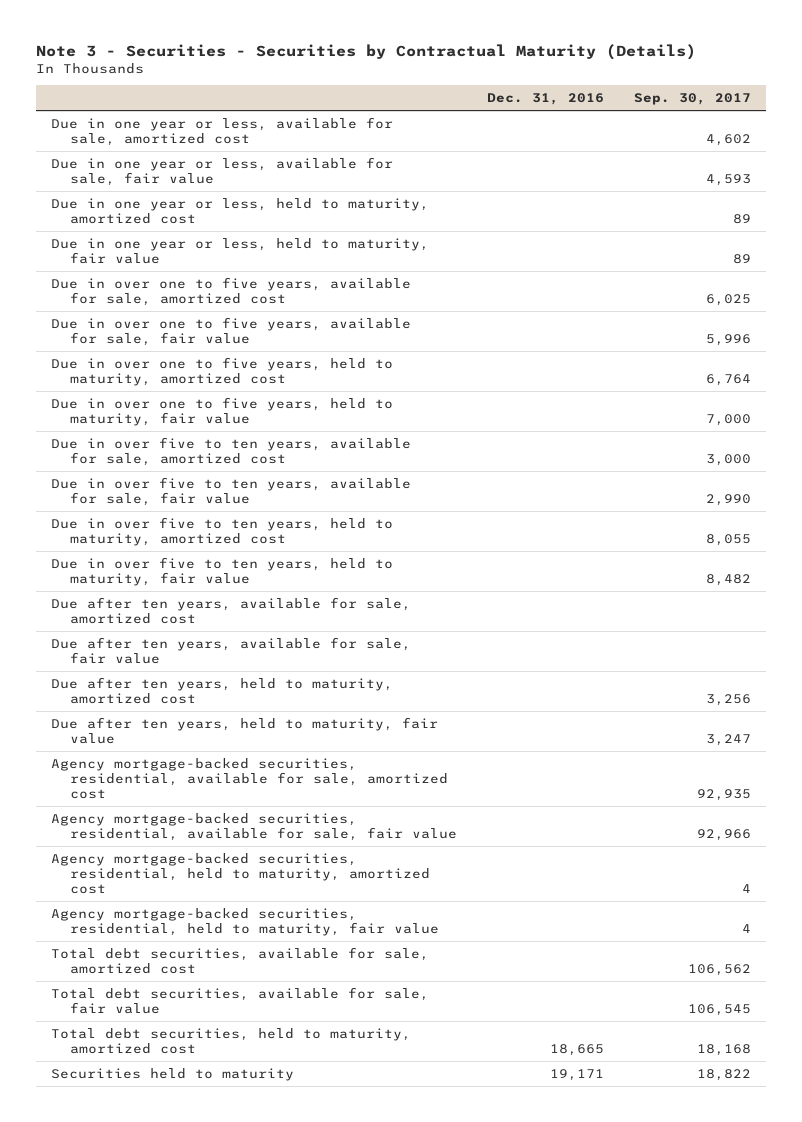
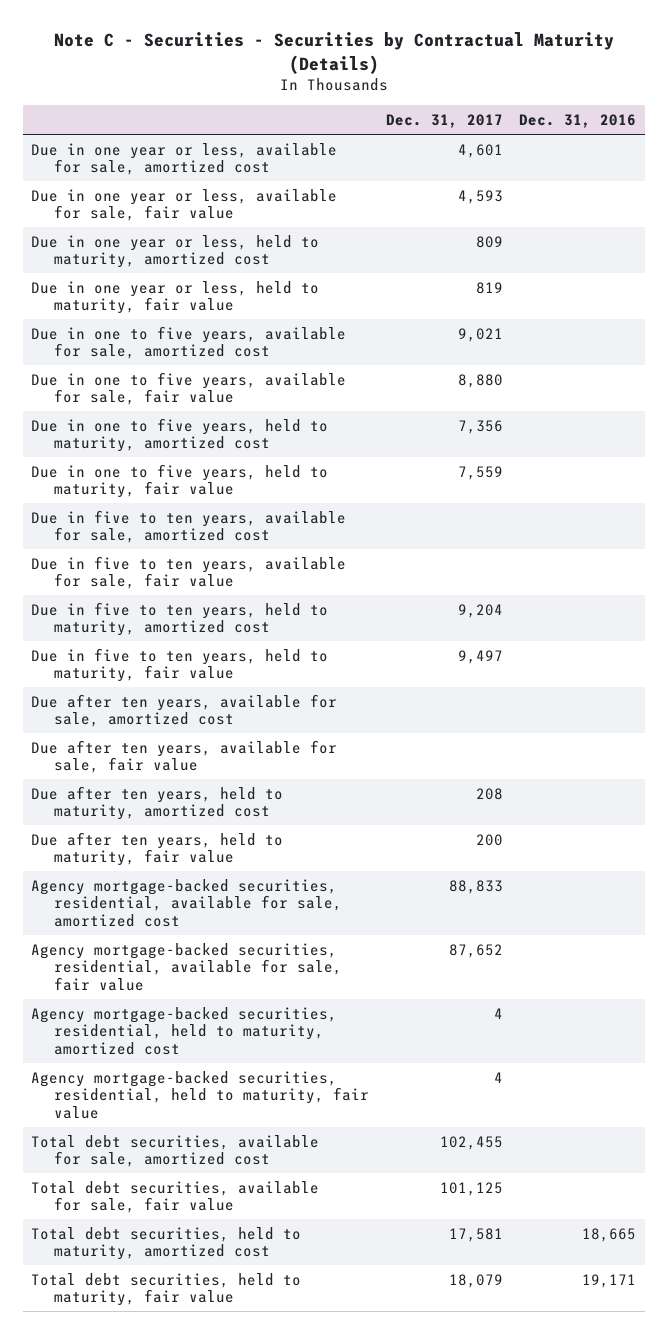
- Note 3 - Securities - Securities by Contractual Maturity (Details)
+ Note C - Securities - Securities by Contractual Maturity (Details)
- | Dec. 31, 2016 | Sep. 30, 2017
+ | Dec. 31, 2017 | Dec. 31, 2016
- Due in over one to five years, available for sale, amortized cost | | 6,025
- Due in over one to five years, available for sale, fair value | | 5,996
- Due in over one to five years, held to maturity, amortized cost | | 6,764
- Due in over one to five years, held to maturity, fair value | | 7,000
- Due in over five to ten years, available for sale, amortized cost | | 3,000
- Due in over five to ten years, available for sale, fair value | | 2,990
- Due in over five to ten years, held to maturity, amortized cost | | 8,055
- Due in over five to ten years, held to maturity, fair value | | 8,482
+ Due in one to five years, available for sale, amortized cost | 9,021 |
+ Due in one to five years, available for sale, fair value | 8,880 |
+ Due in one to five years, held to maturity, amortized cost | 7,356 |
+ Due in one to five years, held to maturity, fair value | 7,559 |
+ Due in five to ten years, available for sale, amortized cost
+ Due in five to ten years, available for sale, fair value
+ Due in five to ten years, held to maturity, amortized cost | 9,204 |
+ Due in five to ten years, held to maturity, fair value | 9,497 |
- Securities held to maturity | 19,171 | 18,822
+ Total debt securities, held to maturity, fair value | 18,079 | 19,171

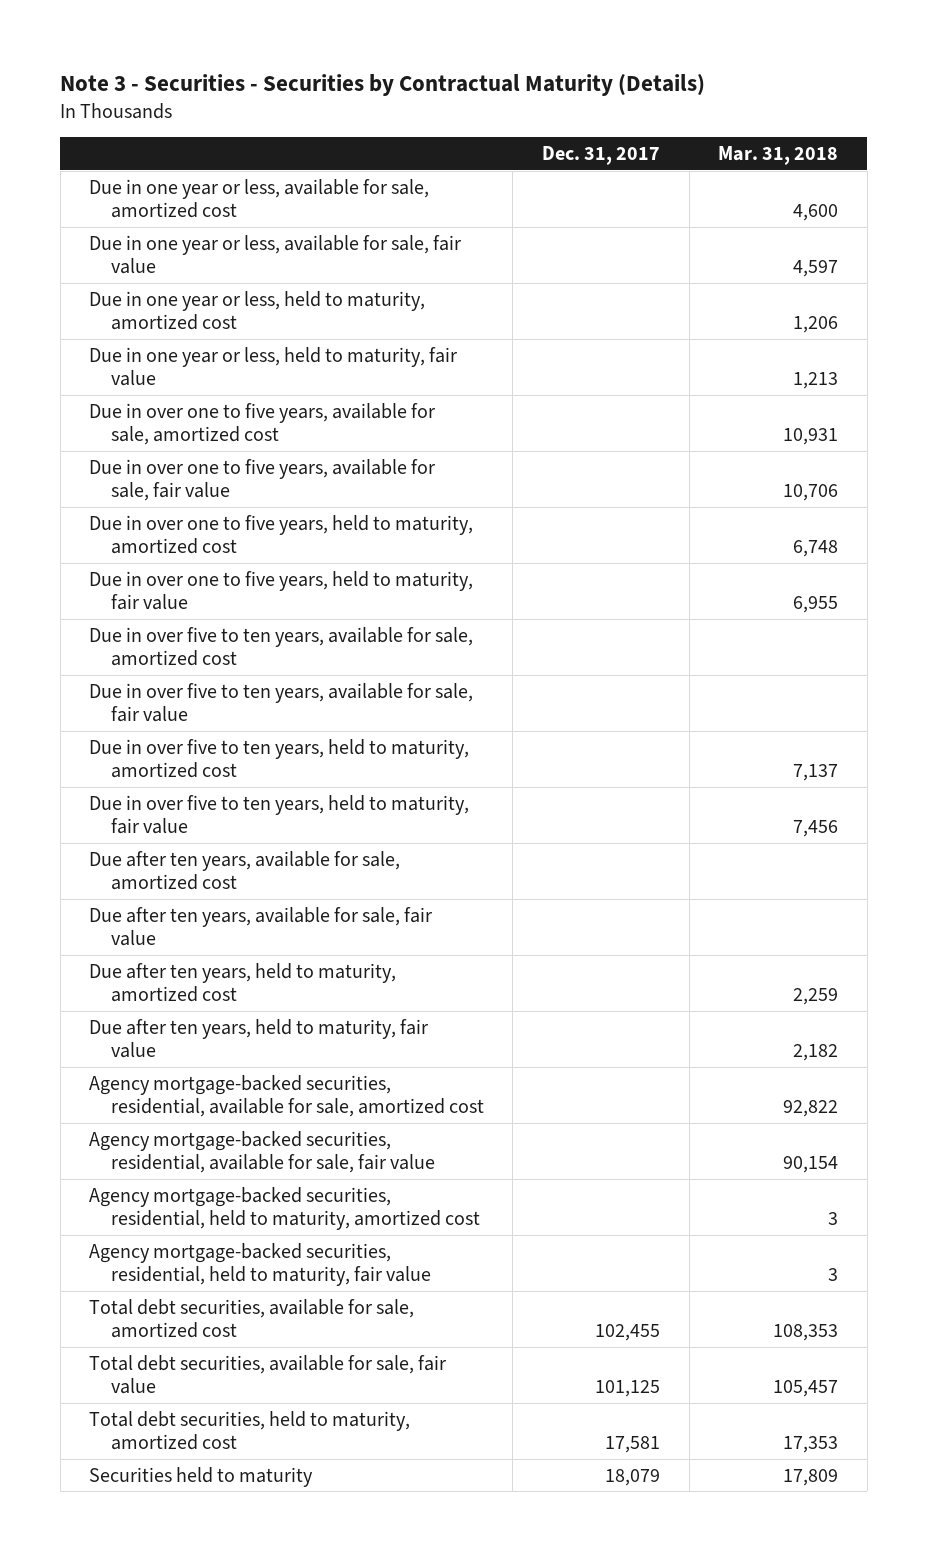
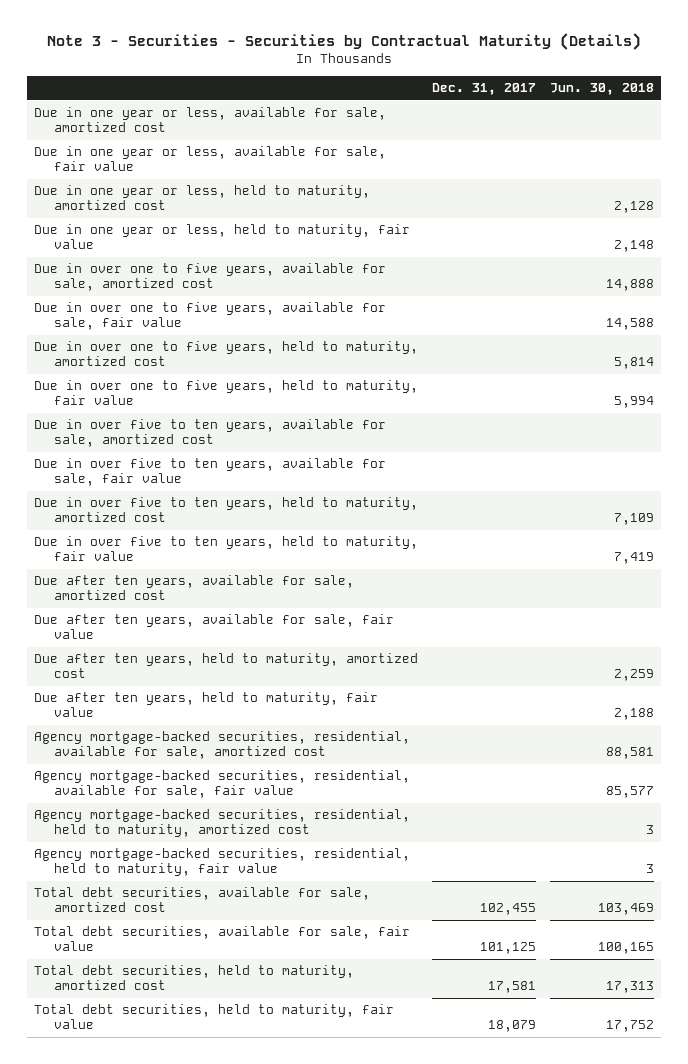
- | Dec. 31, 2017 | Mar. 31, 2018
+ | Dec. 31, 2017 | Jun. 30, 2018
- Securities held to maturity | 18,079 | 17,809
+ Total debt securities, held to maturity, fair value | 18,079 | 17,752

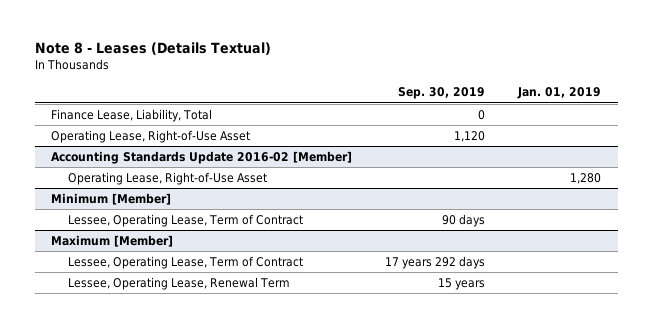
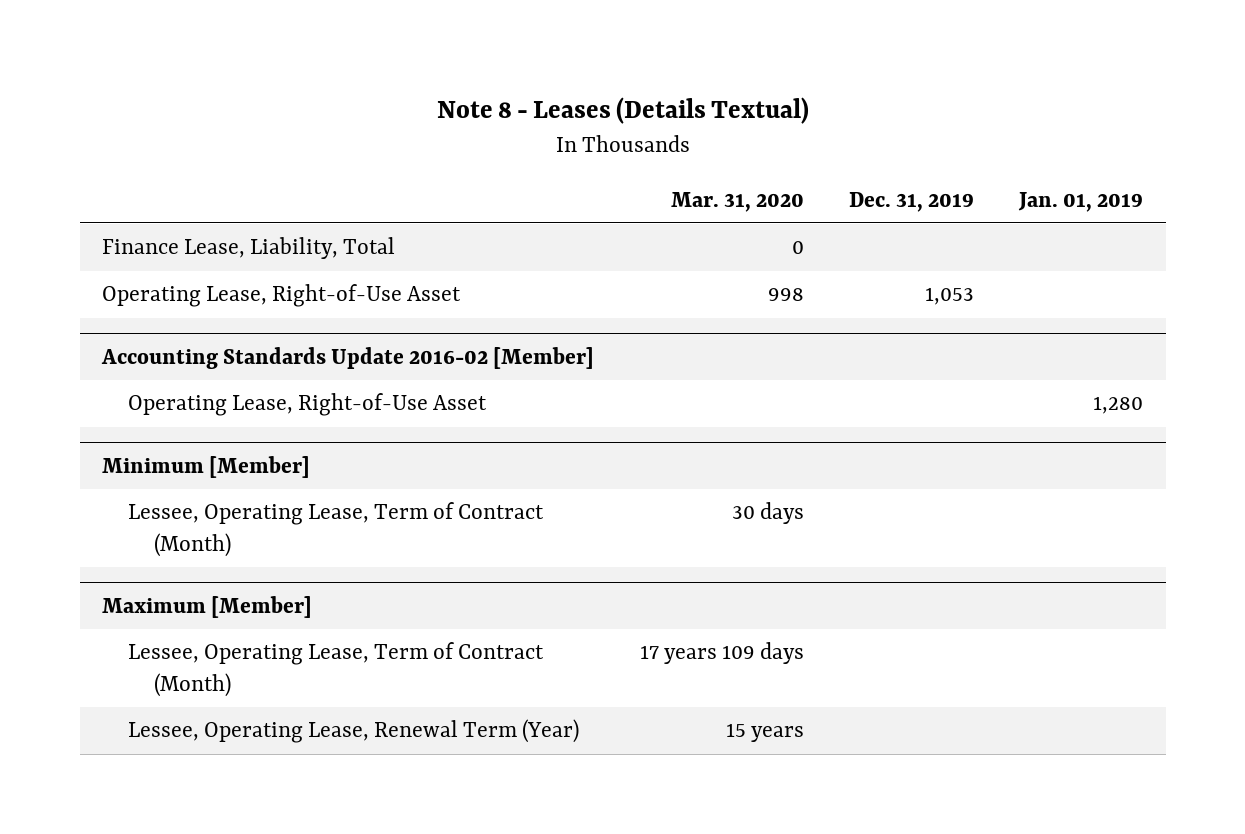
- | Sep. 30, 2019 | Jan. 01, 2019
+ | Mar. 31, 2020 | Dec. 31, 2019 | Jan. 01, 2019
@ Minimum [Member]
- Lessee, Operating Lease, Term of Contract | 90 days |
+ Lessee, Operating Lease, Term of Contract (Month) | 30 days | |
@ Maximum [Member]
- Lessee, Operating Lease, Term of Contract | 17 years 292 days |
- Lessee, Operating Lease, Renewal Term | 15 years |
+ Lessee, Operating Lease, Term of Contract (Month) | 17 years 109 days | |
+ Lessee, Operating Lease, Renewal Term (Year) | 15 years | |

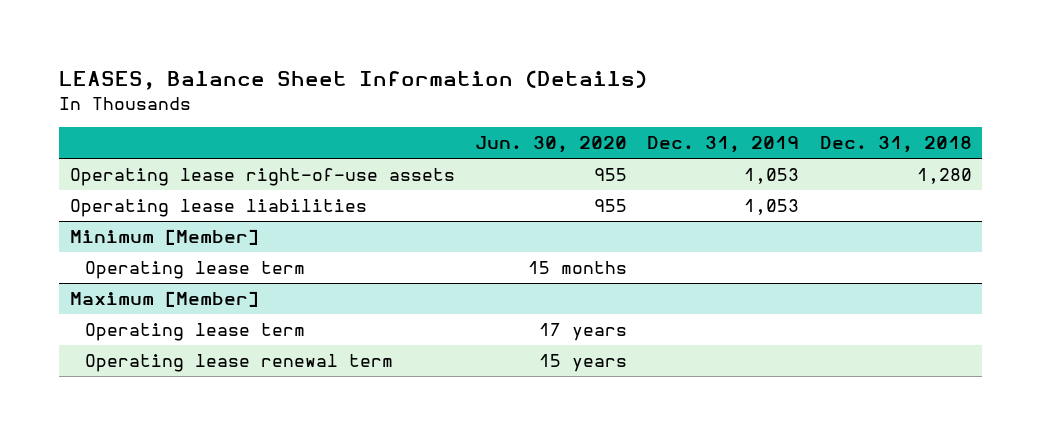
- Note 8 - Leases (Details Textual)
+ LEASES, Balance Sheet Information (Details)
- | Mar. 31, 2020 | Dec. 31, 2019 | Jan. 01, 2019
+ | Jun. 30, 2020 | Dec. 31, 2019 | Dec. 31, 2018
- Finance Lease, Liability, Total | 0 | |
- Operating Lease, Right-of-Use Asset | 998 | 1,053 |
- Accounting Standards Update 2016-02 [Member]
- Operating Lease, Right-of-Use Asset | | | 1,280
+ Operating lease right-of-use assets | 955 | 1,053 | 1,280
+ Operating lease liabilities | 955 | 1,053 |
@ Minimum [Member]
- Lessee, Operating Lease, Term of Contract (Month) | 30 days | |
+ Operating lease term | 15 months | |
@ Maximum [Member]
- Lessee, Operating Lease, Term of Contract (Month) | 17 years 109 days | |
- Lessee, Operating Lease, Renewal Term (Year) | 15 years | |
+ Operating lease term | 17 years | |
+ Operating lease renewal term | 15 years | |

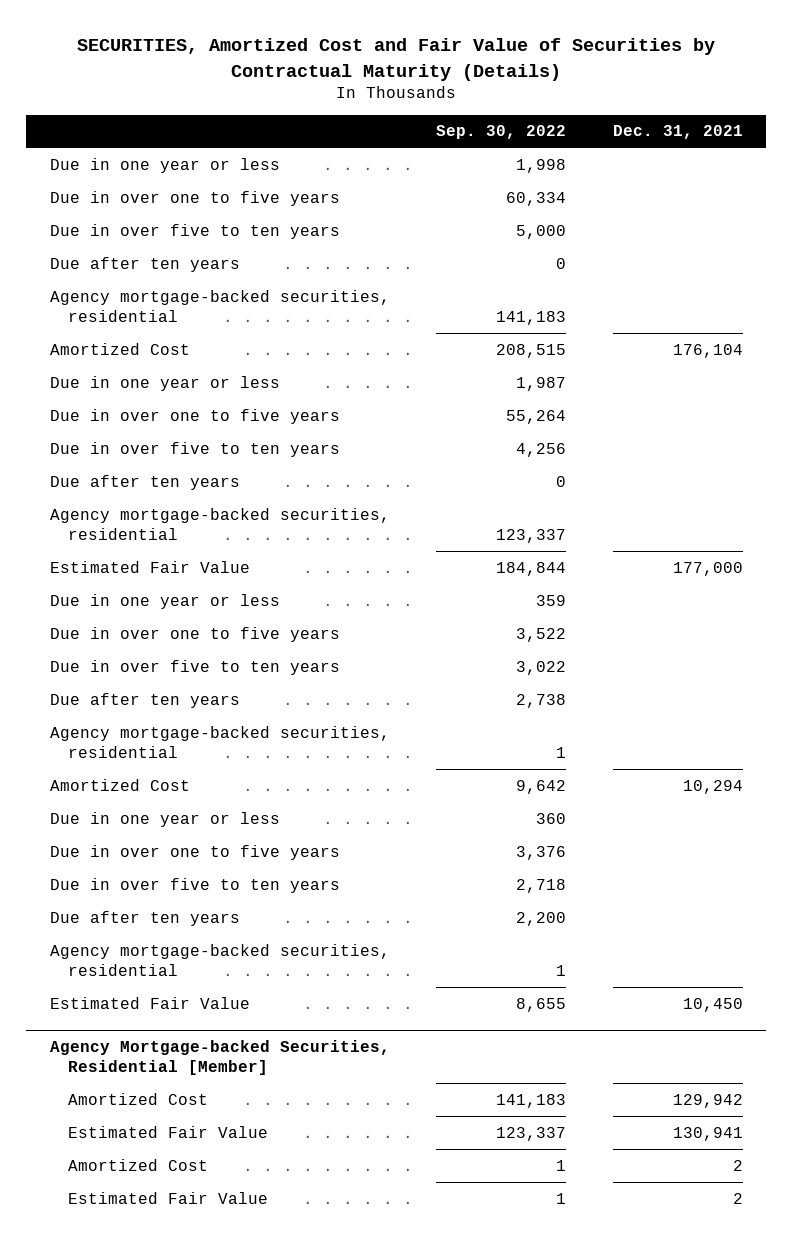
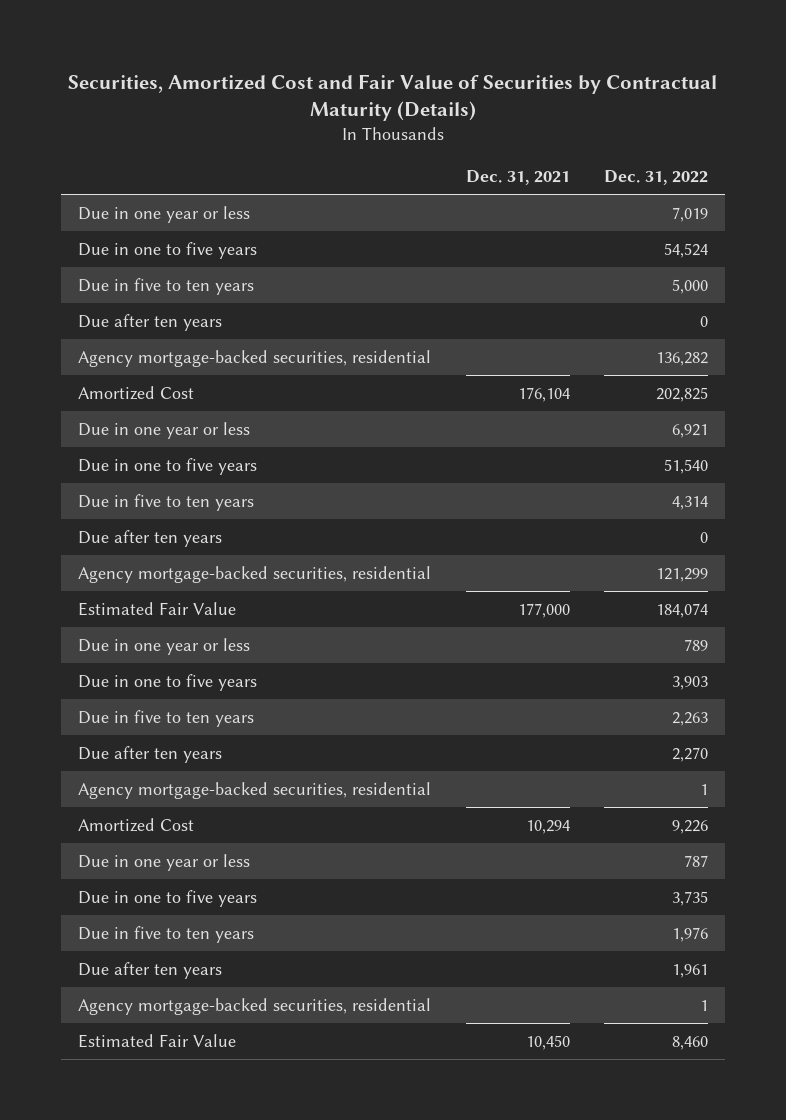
- SECURITIES, Amortized Cost and Fair Value of Securities by Contractual Maturity (Details)
+ Securities, Amortized Cost and Fair Value of Securities by Contractual Maturity (Details)
- | Sep. 30, 2022 | Dec. 31, 2021
+ | Dec. 31, 2021 | Dec. 31, 2022
- Due in over one to five years | 60,334 |
- Due in over five to ten years | 5,000 |
+ Due in one to five years | | 54,524
+ Due in five to ten years | | 5,000
- Due in over one to five years | 55,264 |
- Due in over five to ten years | 4,256 |
+ Due in one to five years | | 51,540
+ Due in five to ten years | | 4,314
- Due in over one to five years | 3,522 |
- Due in over five to ten years | 3,022 |
+ Due in one to five years | | 3,903
+ Due in five to ten years | | 2,263
- Due in over one to five years | 3,376 |
- Due in over five to ten years | 2,718 |
+ Due in one to five years | | 3,735
+ Due in five to ten years | | 1,976
- Agency Mortgage-backed Securities, Residential [Member]
- Amortized Cost | 141,183 | 129,942
- Estimated Fair Value | 123,337 | 130,941
- Amortized Cost | 1 | 2
- Estimated Fair Value | 1 | 2

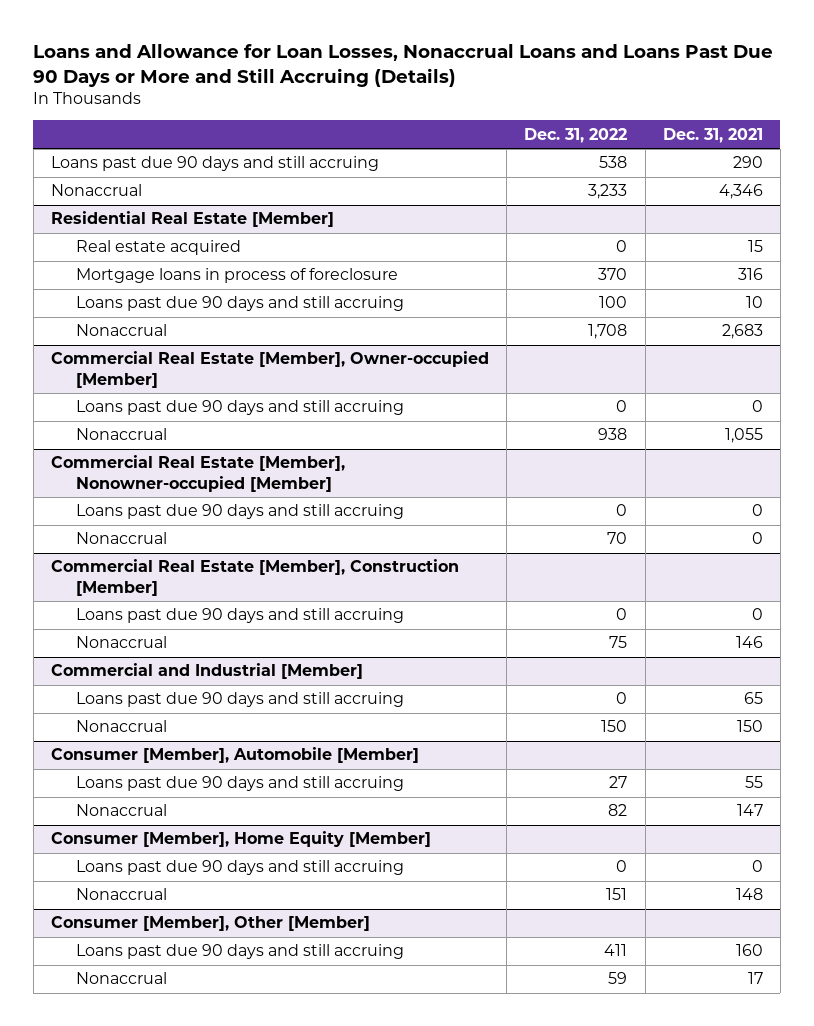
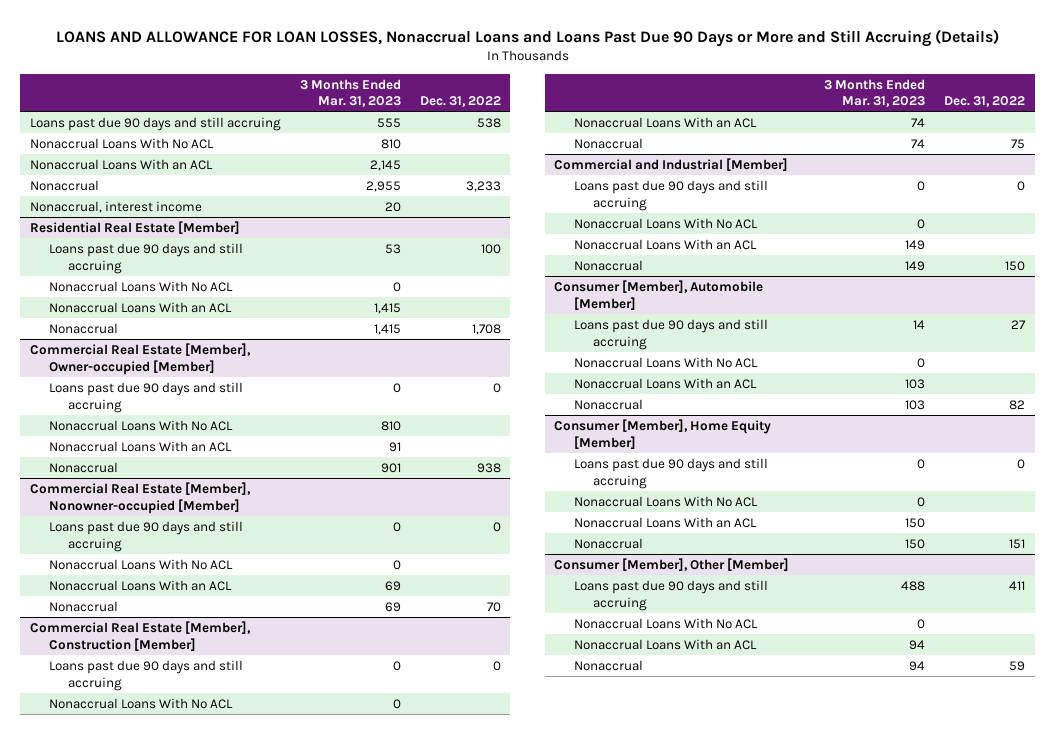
- Loans and Allowance for Loan Losses, Nonaccrual Loans and Loans Past Due 90 Days or More and Still Accruing (Details)
+ LOANS AND ALLOWANCE FOR LOAN LOSSES, Nonaccrual Loans and Loans Past Due 90 Days or More and Still Accruing (Details)
- | Dec. 31, 2022 | Dec. 31, 2021
+ | 3 Months Ended Mar. 31, 2023 | Dec. 31, 2022
+ Nonaccrual Loans With No ACL | 810 |
+ Nonaccrual Loans With an ACL | 2,145 |
+ Nonaccrual, interest income | 20 |
@ Residential Real Estate [Member]
- Real estate acquired | 0 | 15
- Mortgage loans in process of foreclosure | 370 | 316
+ Nonaccrual Loans With No ACL | 0 |
+ Nonaccrual Loans With an ACL | 1,415 |
@ Commercial Real Estate [Member], Owner-occupied [Member]
+ Nonaccrual Loans With No ACL | 810 |
+ Nonaccrual Loans With an ACL | 91 |
@ Commercial Real Estate [Member], Nonowner-occupied [Member]
+ Nonaccrual Loans With No ACL | 0 |
+ Nonaccrual Loans With an ACL | 69 |
@ Commercial Real Estate [Member], Construction [Member]
+ Nonaccrual Loans With No ACL | 0 |
+ Nonaccrual Loans With an ACL | 74 |
@ Commercial and Industrial [Member]
+ Nonaccrual Loans With No ACL | 0 |
+ Nonaccrual Loans With an ACL | 149 |
@ Consumer [Member], Automobile [Member]
+ Nonaccrual Loans With No ACL | 0 |
+ Nonaccrual Loans With an ACL | 103 |
@ Consumer [Member], Home Equity [Member]
+ Nonaccrual Loans With No ACL | 0 |
+ Nonaccrual Loans With an ACL | 150 |
@ Consumer [Member], Other [Member]
+ Nonaccrual Loans With No ACL | 0 |
+ Nonaccrual Loans With an ACL | 94 |

